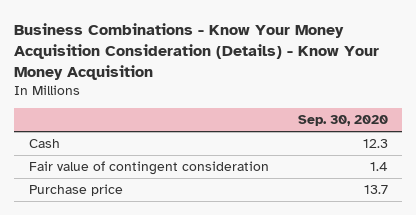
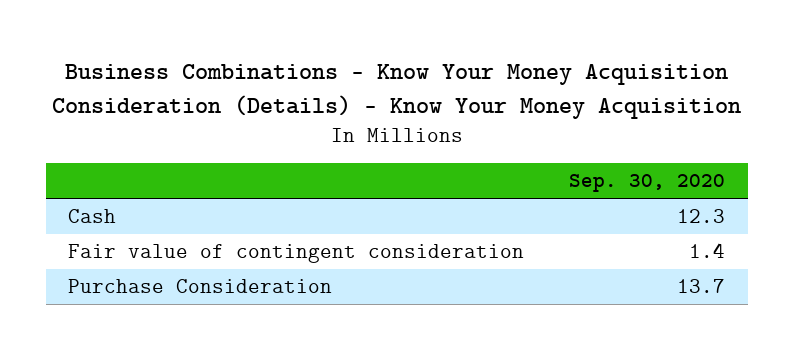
- Purchase price | 13.7
+ Purchase Consideration | 13.7

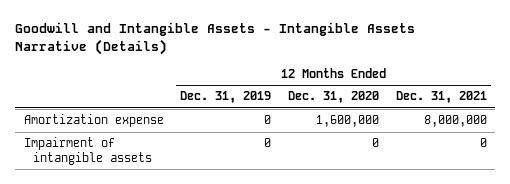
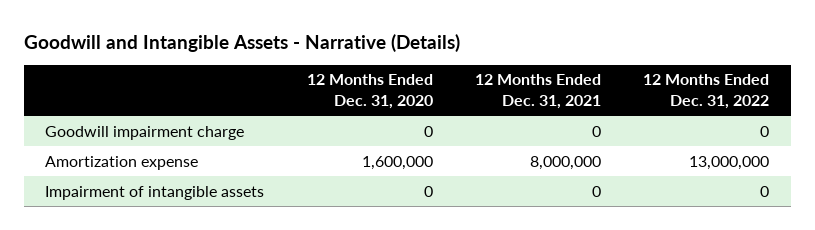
- Goodwill and Intangible Assets - Intangible Assets Narrative (Details)
+ Goodwill and Intangible Assets - Narrative (Details)
- | 12 Months Ended Dec. 31, 2019 | 12 Months Ended Dec. 31, 2020 | 12 Months Ended Dec. 31, 2021
+ | 12 Months Ended Dec. 31, 2020 | 12 Months Ended Dec. 31, 2021 | 12 Months Ended Dec. 31, 2022
+ Goodwill impairment charge | 0 | 0 | 0

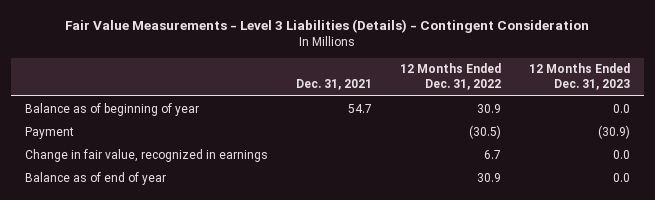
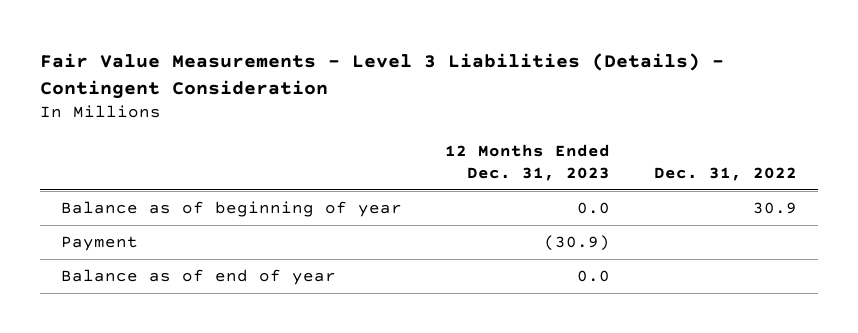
- | Dec. 31, 2021 | 12 Months Ended Dec. 31, 2022 | 12 Months Ended Dec. 31, 2023
+ | 12 Months Ended Dec. 31, 2023 | Dec. 31, 2022
- Change in fair value, recognized in earnings | | 6.7 | 0.0

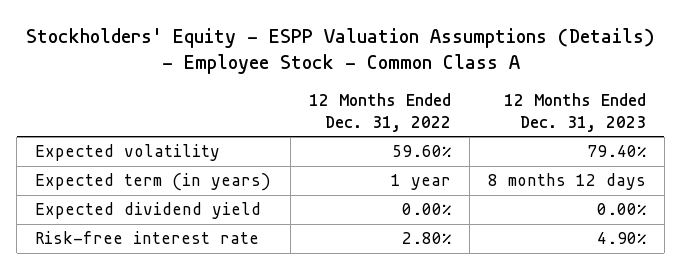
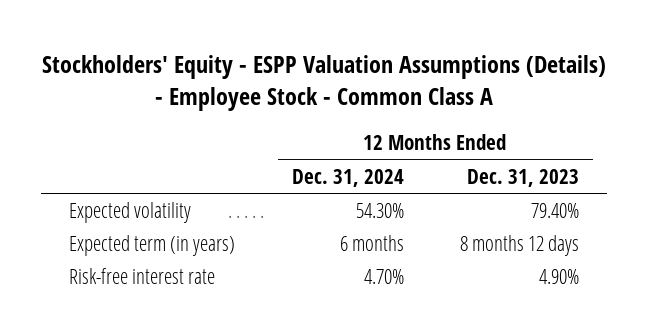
- | 12 Months Ended Dec. 31, 2022 | 12 Months Ended Dec. 31, 2023
+ | 12 Months Ended Dec. 31, 2024 | 12 Months Ended Dec. 31, 2023
- Expected dividend yield | 0.00% | 0.00%

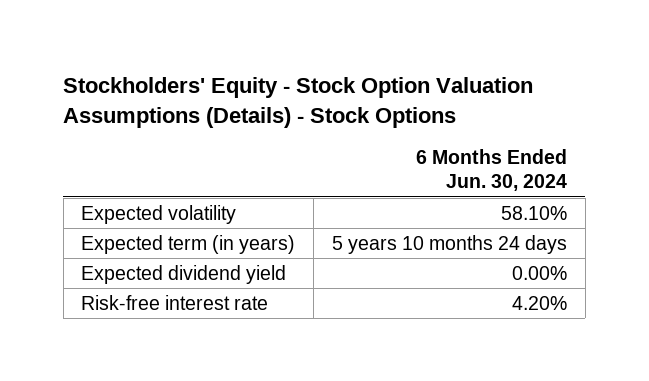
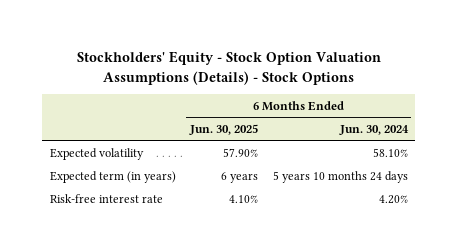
- | 6 Months Ended Jun. 30, 2024
+ | 6 Months Ended Jun. 30, 2025 | 6 Months Ended Jun. 30, 2024
- Expected dividend yield | 0.00%

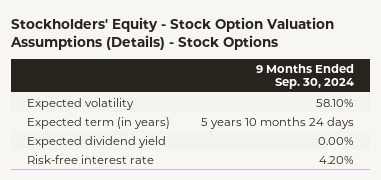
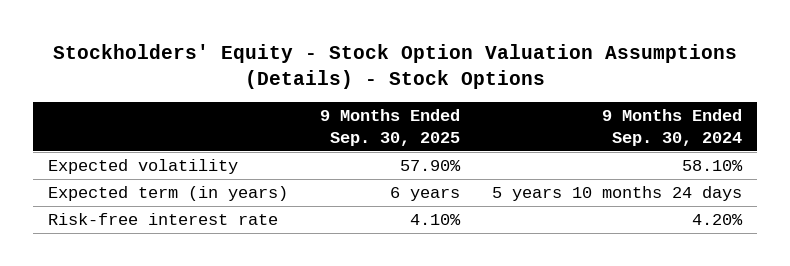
- | 9 Months Ended Sep. 30, 2024
+ | 9 Months Ended Sep. 30, 2025 | 9 Months Ended Sep. 30, 2024
- Expected dividend yield | 0.00%

